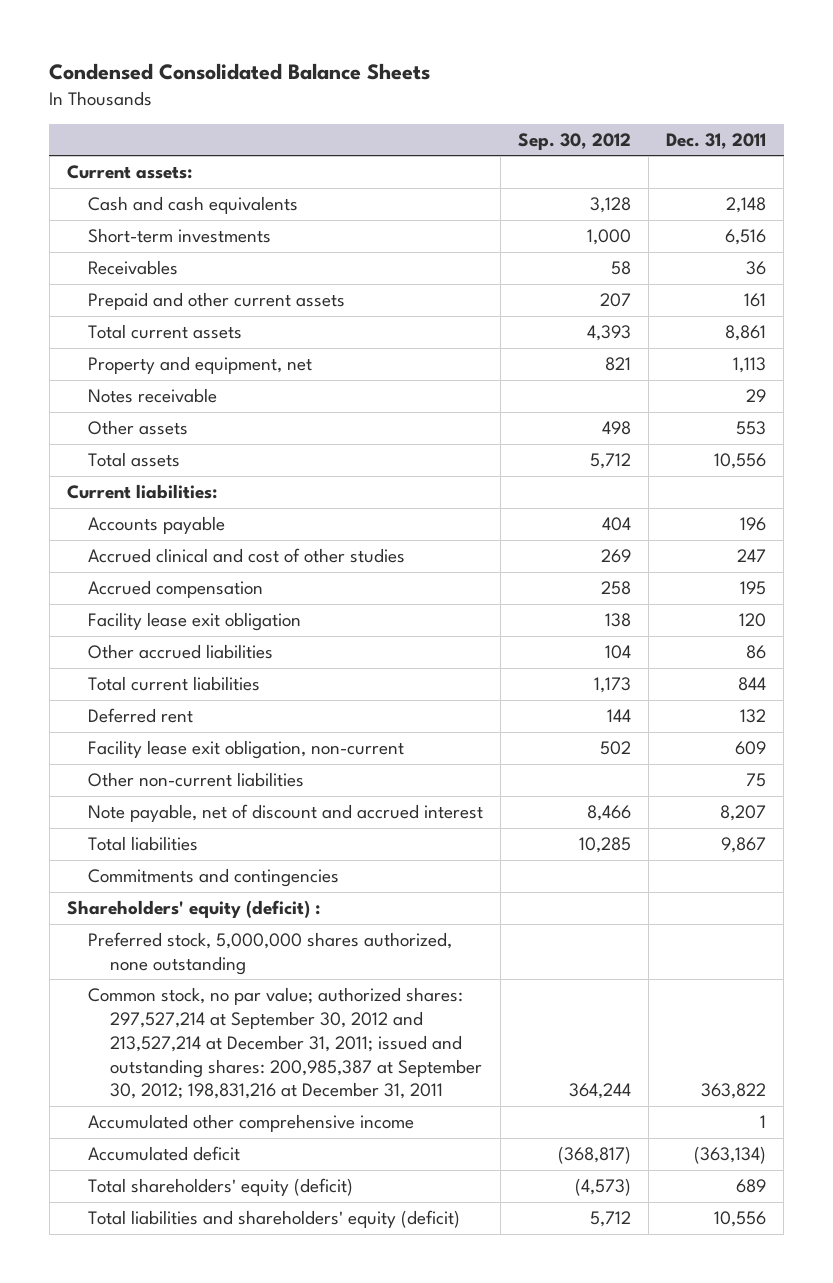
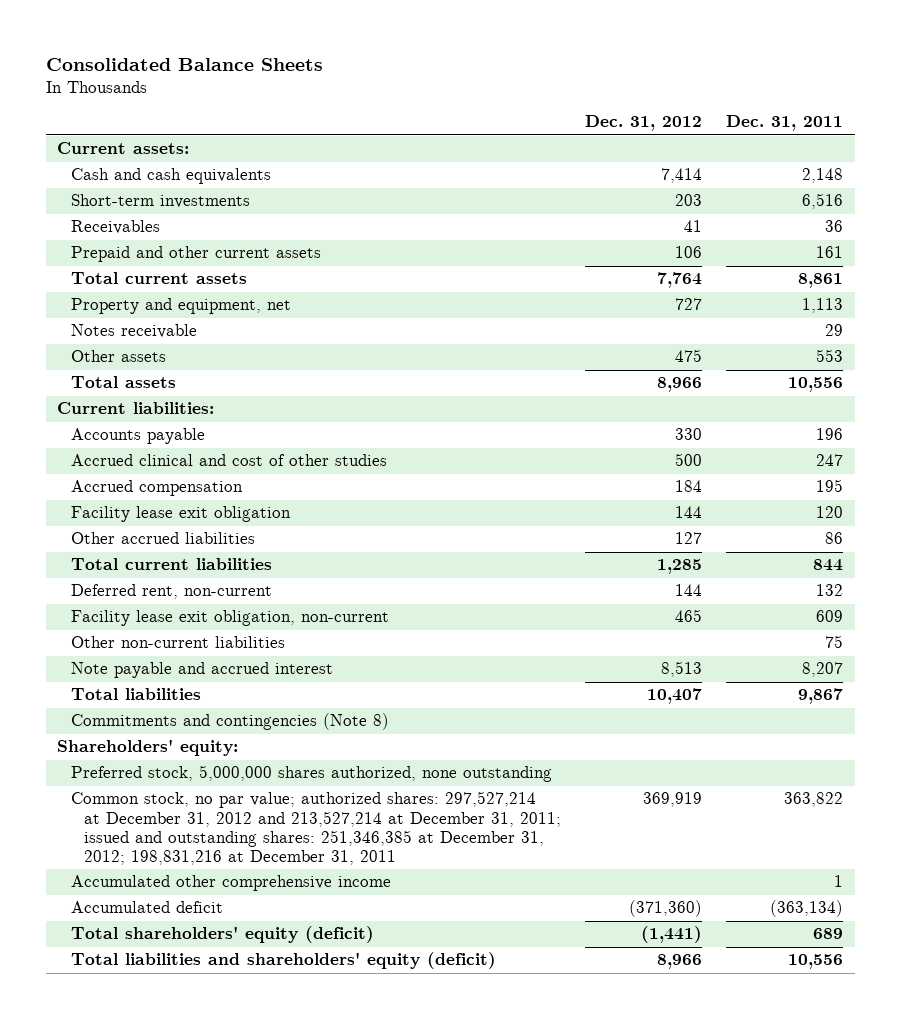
- Condensed Consolidated Balance Sheets
+ Consolidated Balance Sheets
- | Sep. 30, 2012 | Dec. 31, 2011
+ | Dec. 31, 2012 | Dec. 31, 2011
- Deferred rent | 144 | 132
+ Deferred rent, non-current | 144 | 132
- Note payable, net of discount and accrued interest | 8,466 | 8,207
+ Note payable and accrued interest | 8,513 | 8,207
- Commitments and contingencies
- Shareholders' equity (deficit) :
+ Commitments and contingencies (Note 8)
+ Shareholders' equity:
- Common stock, no par value; authorized shares: 297,527,214 at September 30, 2012 and 213,527,214 at December 31, 2011; issued and outstanding shares: 200,985,387 at September 30, 2012; 198,831,216 at December 31, 2011 | 364,244 | 363,822
+ Common stock, no par value; authorized shares: 297,527,214 at December 31, 2012 and 213,527,214 at December 31, 2011; issued and outstanding shares: 251,346,385 at December 31, 2012; 198,831,216 at December 31, 2011 | 369,919 | 363,822

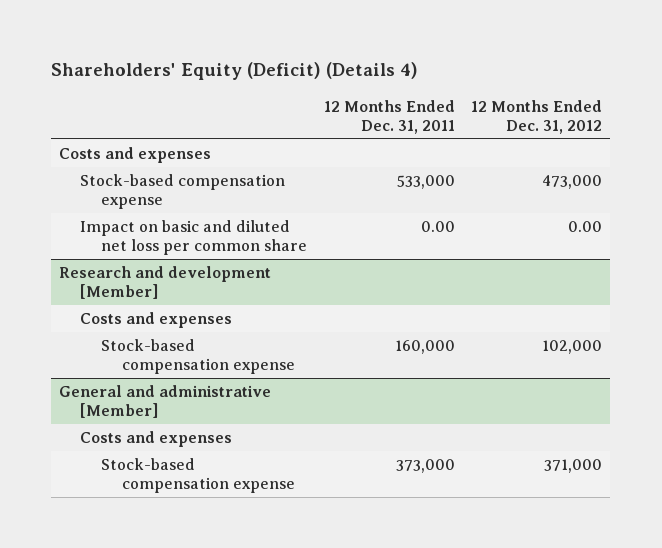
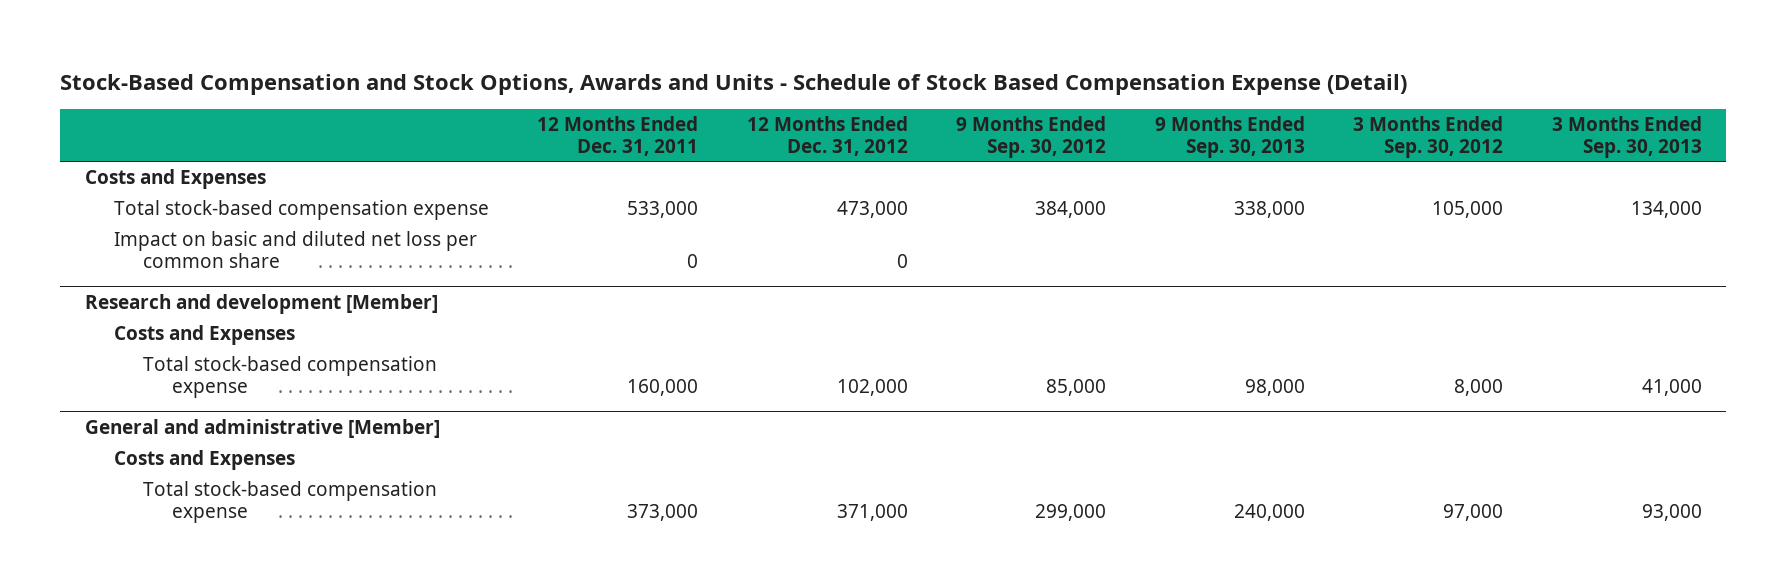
- Shareholders' Equity (Deficit) (Details 4)
+ Stock-Based Compensation and Stock Options, Awards and Units - Schedule of Stock Based Compensation Expense (Detail)
- | 12 Months Ended Dec. 31, 2011 | 12 Months Ended Dec. 31, 2012
+ | 12 Months Ended Dec. 31, 2011 | 12 Months Ended Dec. 31, 2012 | 9 Months Ended Sep. 30, 2012 | 9 Months Ended Sep. 30, 2013 | 3 Months Ended Sep. 30, 2012 | 3 Months Ended Sep. 30, 2013
- Costs and expenses
- Stock-based compensation expense | 533,000 | 473,000
- Impact on basic and diluted net loss per common share | 0.00 | 0.00
+ Costs and Expenses
+ Total stock-based compensation expense | 533,000 | 473,000 | 384,000 | 338,000 | 105,000 | 134,000
+ Impact on basic and diluted net loss per common share | 0 | 0 | | | |
@ Research and development [Member]
- Costs and expenses
- Stock-based compensation expense | 160,000 | 102,000
+ Costs and Expenses
+ Total stock-based compensation expense | 160,000 | 102,000 | 85,000 | 98,000 | 8,000 | 41,000
@ General and administrative [Member]
- Costs and expenses
- Stock-based compensation expense | 373,000 | 371,000
+ Costs and Expenses
+ Total stock-based compensation expense | 373,000 | 371,000 | 299,000 | 240,000 | 97,000 | 93,000

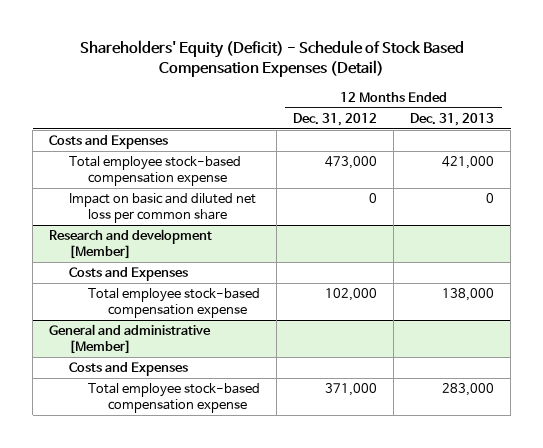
- Stock-Based Compensation and Stock Options, Awards and Units - Schedule of Stock Based Compensation Expense (Detail)
+ Shareholders' Equity (Deficit) - Schedule of Stock Based Compensation Expenses (Detail)
- | 12 Months Ended Dec. 31, 2011 | 12 Months Ended Dec. 31, 2012 | 9 Months Ended Sep. 30, 2012 | 9 Months Ended Sep. 30, 2013 | 3 Months Ended Sep. 30, 2012 | 3 Months Ended Sep. 30, 2013
+ | 12 Months Ended Dec. 31, 2012 | 12 Months Ended Dec. 31, 2013
- Total stock-based compensation expense | 533,000 | 473,000 | 384,000 | 338,000 | 105,000 | 134,000
+ Total employee stock-based compensation expense | 473,000 | 421,000
@ Research and development [Member]
- Total stock-based compensation expense | 160,000 | 102,000 | 85,000 | 98,000 | 8,000 | 41,000
+ Total employee stock-based compensation expense | 102,000 | 138,000
@ General and administrative [Member]
- Total stock-based compensation expense | 373,000 | 371,000 | 299,000 | 240,000 | 97,000 | 93,000
+ Total employee stock-based compensation expense | 371,000 | 283,000

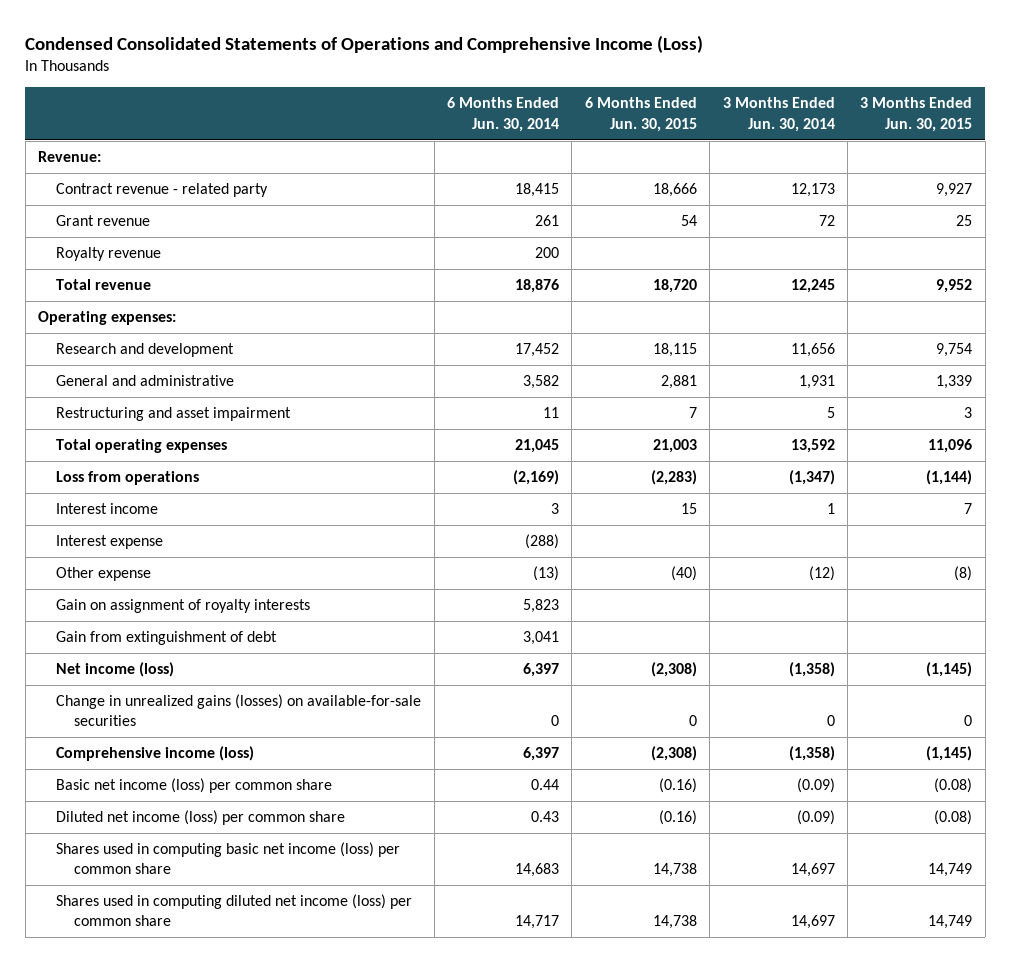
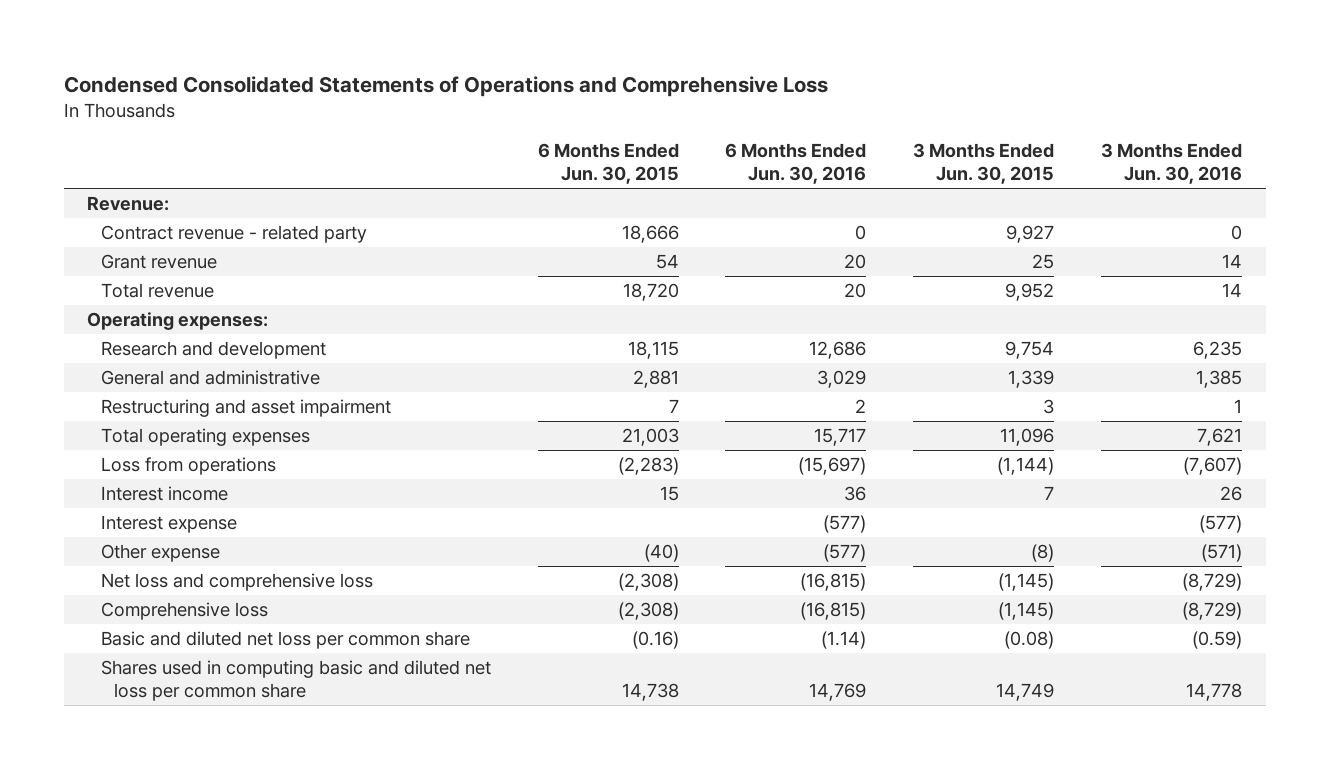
- Condensed Consolidated Statements of Operations and Comprehensive Income (Loss)
+ Condensed Consolidated Statements of Operations and Comprehensive Loss
- | 6 Months Ended Jun. 30, 2014 | 6 Months Ended Jun. 30, 2015 | 3 Months Ended Jun. 30, 2014 | 3 Months Ended Jun. 30, 2015
+ | 6 Months Ended Jun. 30, 2015 | 6 Months Ended Jun. 30, 2016 | 3 Months Ended Jun. 30, 2015 | 3 Months Ended Jun. 30, 2016
- Royalty revenue | 200 | | |
- Gain on assignment of royalty interests | 5,823 | | |
- Gain from extinguishment of debt | 3,041 | | |
- Net income (loss) | 6,397 | (2,308) | (1,358) | (1,145)
- Change in unrealized gains (losses) on available-for-sale securities | 0 | 0 | 0 | 0
- Comprehensive income (loss) | 6,397 | (2,308) | (1,358) | (1,145)
- Basic net income (loss) per common share | 0.44 | (0.16) | (0.09) | (0.08)
- Diluted net income (loss) per common share | 0.43 | (0.16) | (0.09) | (0.08)
- Shares used in computing basic net income (loss) per common share | 14,683 | 14,738 | 14,697 | 14,749
- Shares used in computing diluted net income (loss) per common share | 14,717 | 14,738 | 14,697 | 14,749
+ Net loss and comprehensive loss | (2,308) | (16,815) | (1,145) | (8,729)
+ Comprehensive loss | (2,308) | (16,815) | (1,145) | (8,729)
+ Basic and diluted net loss per common share | (0.16) | (1.14) | (0.08) | (0.59)
+ Shares used in computing basic and diluted net loss per common share | 14,738 | 14,769 | 14,749 | 14,778

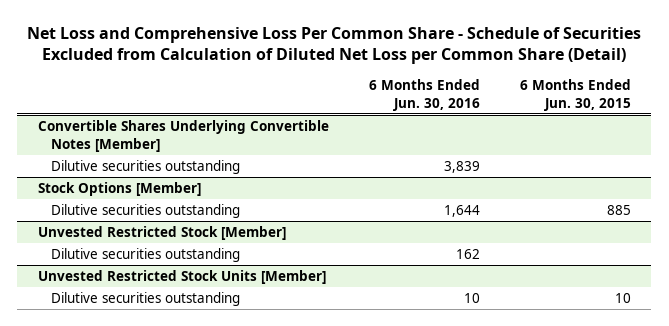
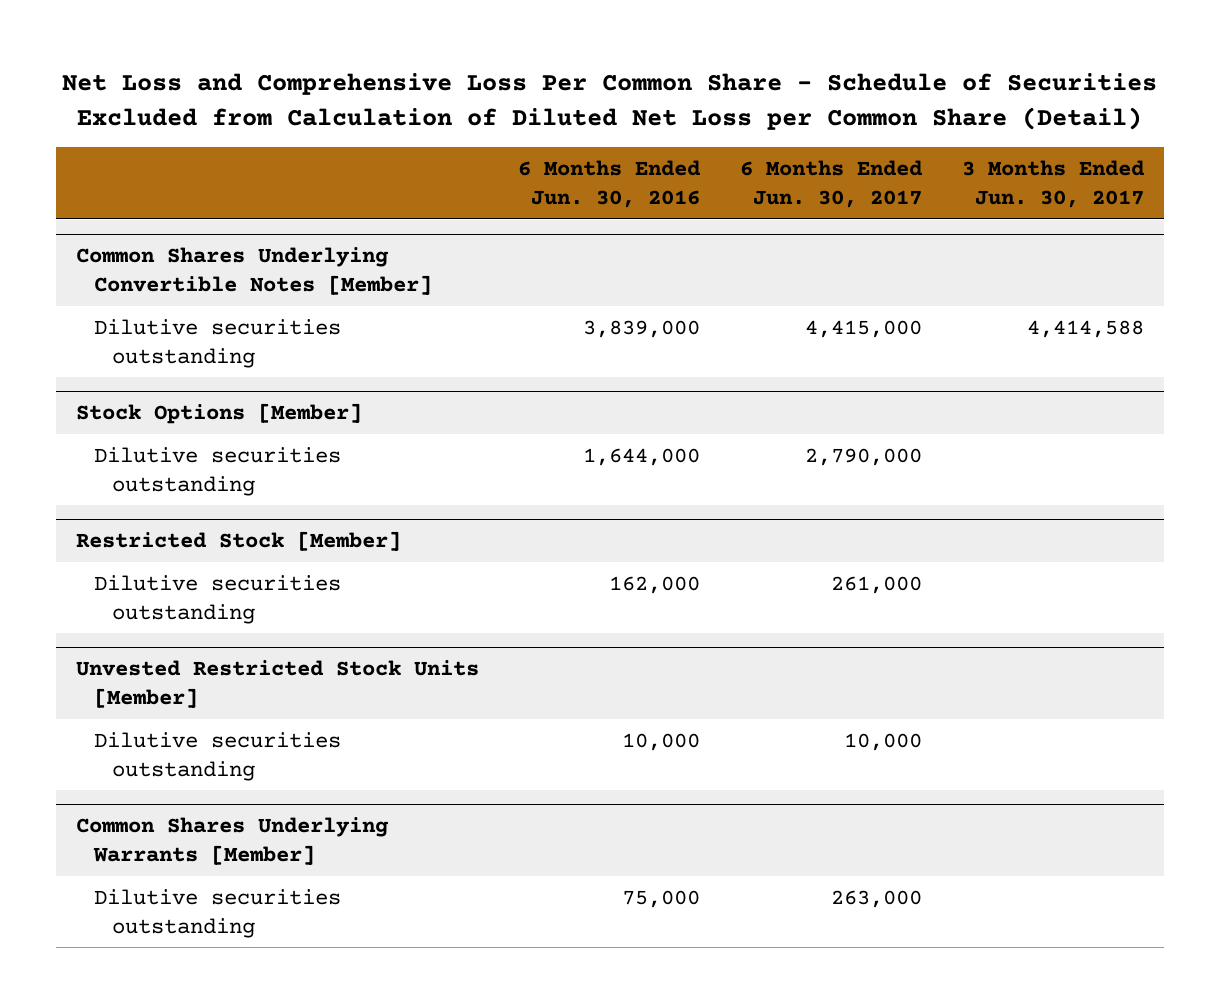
- | 6 Months Ended Jun. 30, 2016 | 6 Months Ended Jun. 30, 2015
+ | 6 Months Ended Jun. 30, 2016 | 6 Months Ended Jun. 30, 2017 | 3 Months Ended Jun. 30, 2017
- Convertible Shares Underlying Convertible Notes [Member]
- Dilutive securities outstanding | 3,839 |
+ Common Shares Underlying Convertible Notes [Member]
+ Dilutive securities outstanding | 3,839,000 | 4,415,000 | 4,414,588
@ Stock Options [Member]
- Dilutive securities outstanding | 1,644 | 885
- Unvested Restricted Stock [Member]
- Dilutive securities outstanding | 162 |
@ Stock Options [Member]
+ Dilutive securities outstanding | 1,644,000 | 2,790,000 |
+ Restricted Stock [Member]
+ Dilutive securities outstanding | 162,000 | 261,000 |
@ Unvested Restricted Stock Units [Member]
- Dilutive securities outstanding | 10 | 10
+ Dilutive securities outstanding | 10,000 | 10,000 |
+ Common Shares Underlying Warrants [Member]
+ Dilutive securities outstanding | 75,000 | 263,000 |

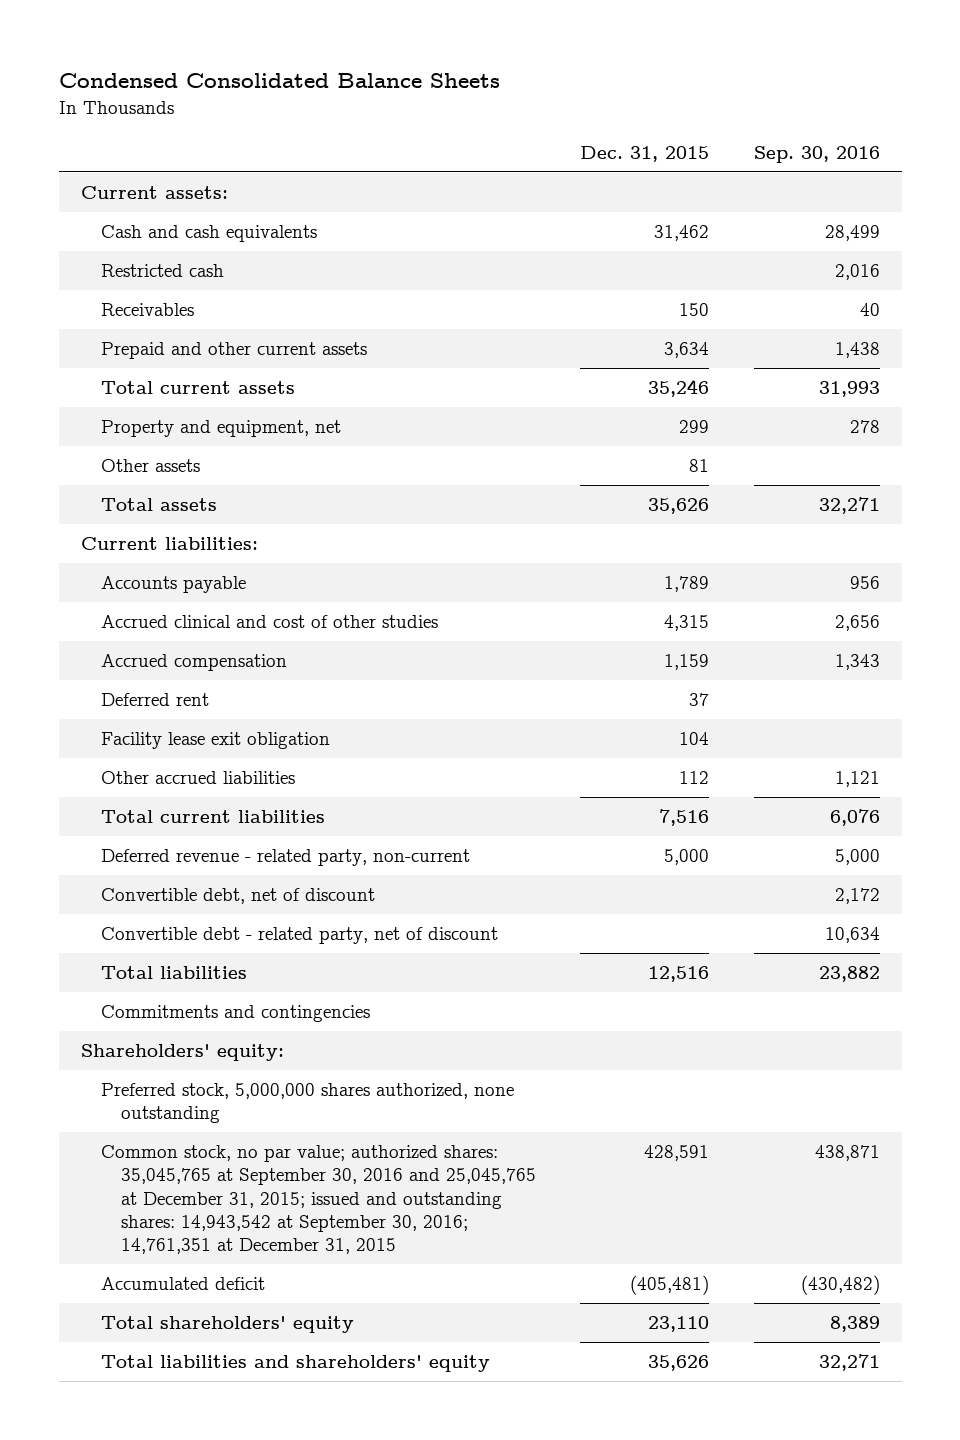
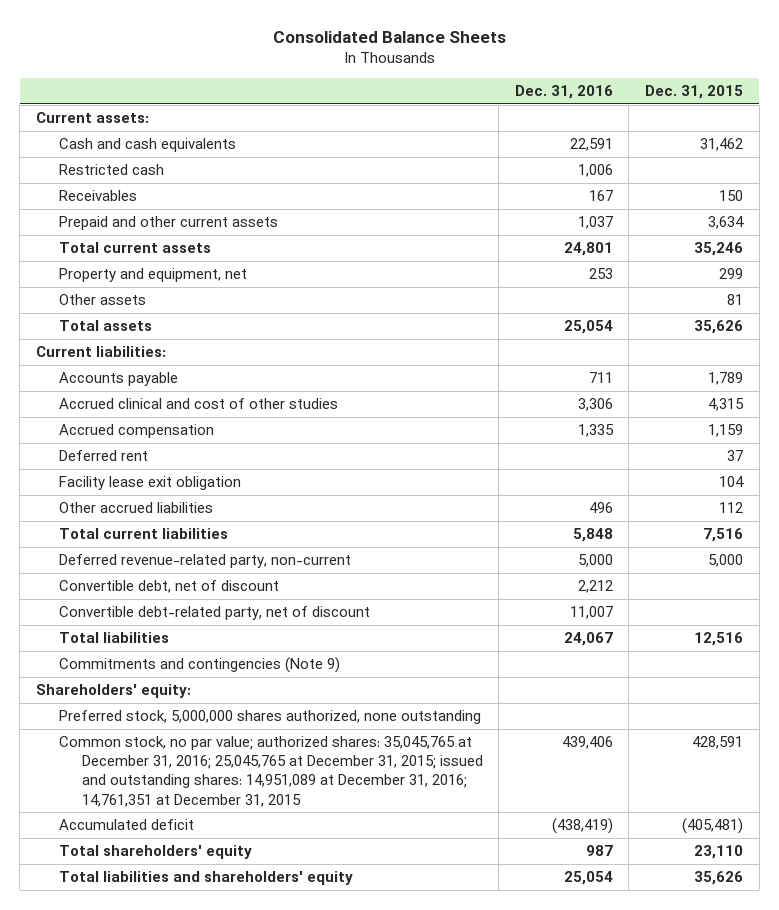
- Condensed Consolidated Balance Sheets
+ Consolidated Balance Sheets
- | Dec. 31, 2015 | Sep. 30, 2016
+ | Dec. 31, 2016 | Dec. 31, 2015
- Deferred revenue - related party, non-current | 5,000 | 5,000
+ Deferred revenue-related party, non-current | 5,000 | 5,000
- Convertible debt - related party, net of discount | | 10,634
+ Convertible debt-related party, net of discount | 11,007 |
- Commitments and contingencies
+ Commitments and contingencies (Note 9)
- Common stock, no par value; authorized shares: 35,045,765 at September 30, 2016 and 25,045,765 at December 31, 2015; issued and outstanding shares: 14,943,542 at September 30, 2016; 14,761,351 at December 31, 2015 | 428,591 | 438,871
+ Common stock, no par value; authorized shares: 35,045,765 at December 31, 2016; 25,045,765 at December 31, 2015; issued and outstanding shares: 14,951,089 at December 31, 2016; 14,761,351 at December 31, 2015 | 439,406 | 428,591

